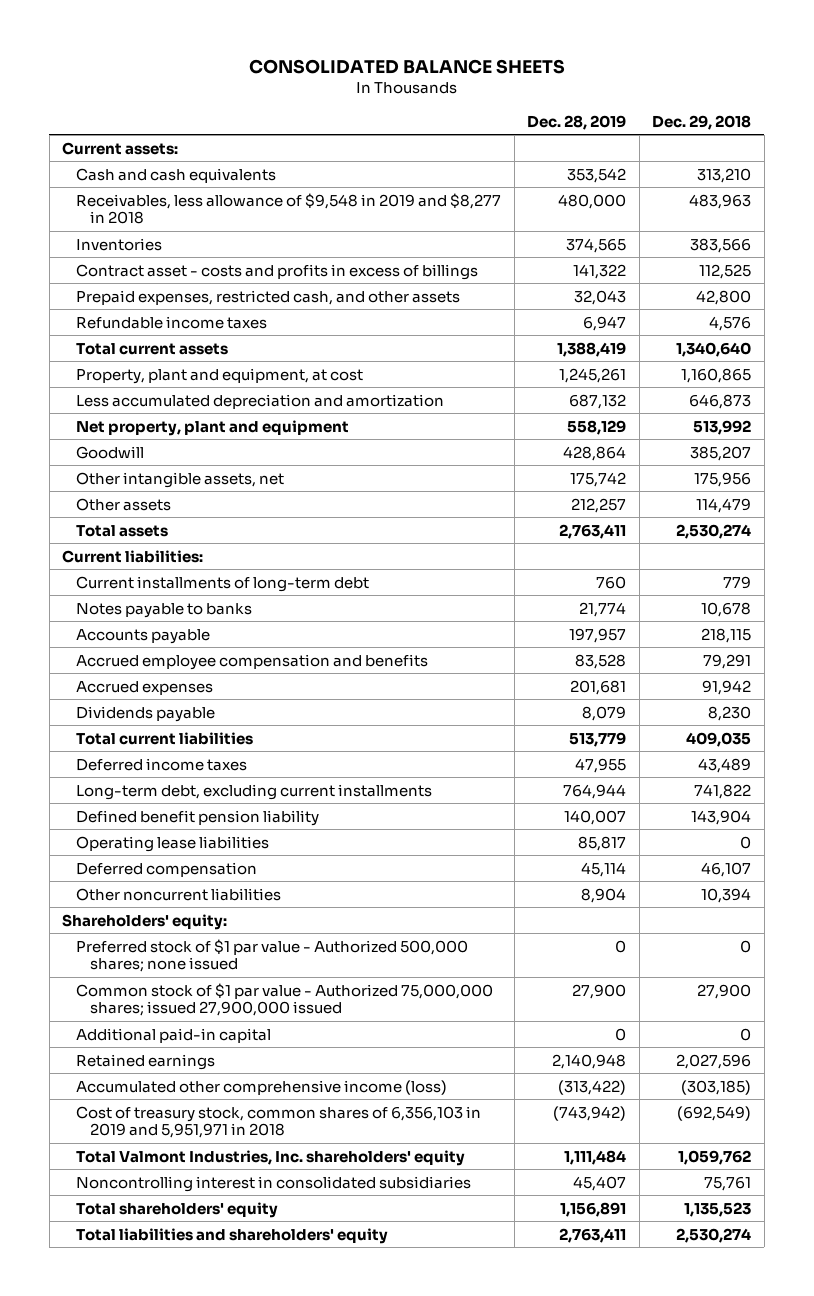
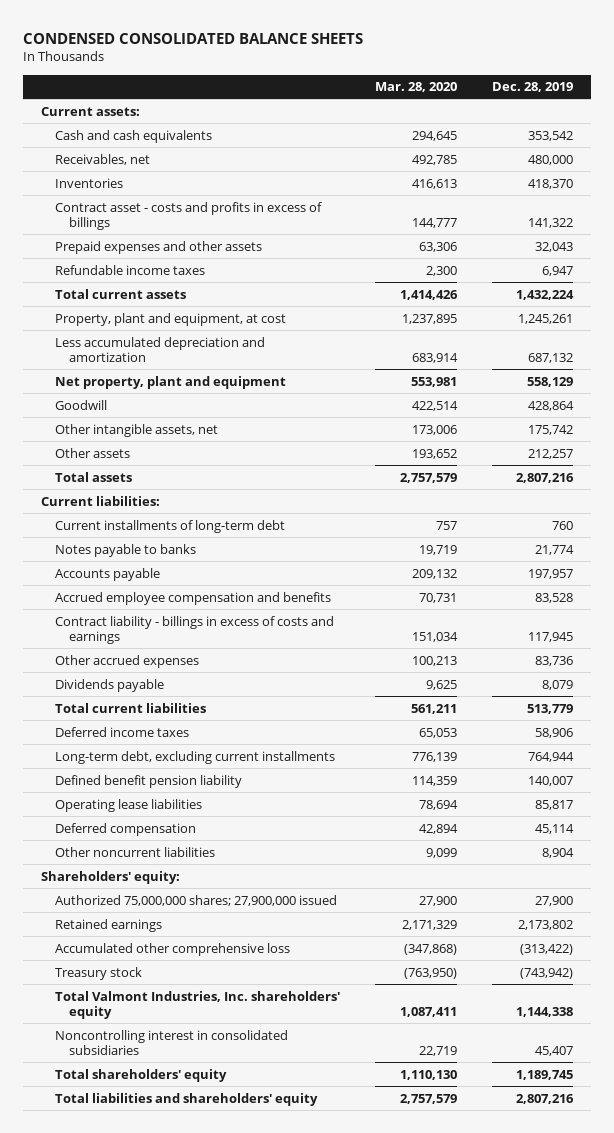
- CONSOLIDATED BALANCE SHEETS
+ CONDENSED CONSOLIDATED BALANCE SHEETS
- | Dec. 28, 2019 | Dec. 29, 2018
+ | Mar. 28, 2020 | Dec. 28, 2019
- Receivables, less allowance of $9,548 in 2019 and $8,277 in 2018 | 480,000 | 483,963
- Inventories | 374,565 | 383,566
+ Receivables, net | 492,785 | 480,000
+ Inventories | 416,613 | 418,370
- Prepaid expenses, restricted cash, and other assets | 32,043 | 42,800
+ Prepaid expenses and other assets | 63,306 | 32,043
- Total current assets | 1,388,419 | 1,340,640
+ Total current assets | 1,414,426 | 1,432,224
- Total assets | 2,763,411 | 2,530,274
+ Total assets | 2,757,579 | 2,807,216
- Accrued expenses | 201,681 | 91,942
+ Contract liability - billings in excess of costs and earnings | 151,034 | 117,945
+ Other accrued expenses | 100,213 | 83,736
- Deferred income taxes | 47,955 | 43,489
+ Deferred income taxes | 65,053 | 58,906
- Preferred stock of $1 par value - Authorized 500,000 shares; none issued | 0 | 0
- Common stock of $1 par value - Authorized 75,000,000 shares; issued 27,900,000 issued | 27,900 | 27,900
- Additional paid-in capital | 0 | 0
- Retained earnings | 2,140,948 | 2,027,596
- Accumulated other comprehensive income (loss) | (313,422) | (303,185)
- Cost of treasury stock, common shares of 6,356,103 in 2019 and 5,951,971 in 2018 | (743,942) | (692,549)
- Total Valmont Industries, Inc. shareholders' equity | 1,111,484 | 1,059,762
+ Authorized 75,000,000 shares; 27,900,000 issued | 27,900 | 27,900
+ Retained earnings | 2,171,329 | 2,173,802
+ Accumulated other comprehensive loss | (347,868) | (313,422)
+ Treasury stock | (763,950) | (743,942)
+ Total Valmont Industries, Inc. shareholders' equity | 1,087,411 | 1,144,338
- Total shareholders' equity | 1,156,891 | 1,135,523
- Total liabilities and shareholders' equity | 2,763,411 | 2,530,274
+ Total shareholders' equity | 1,110,130 | 1,189,745
+ Total liabilities and shareholders' equity | 2,757,579 | 2,807,216

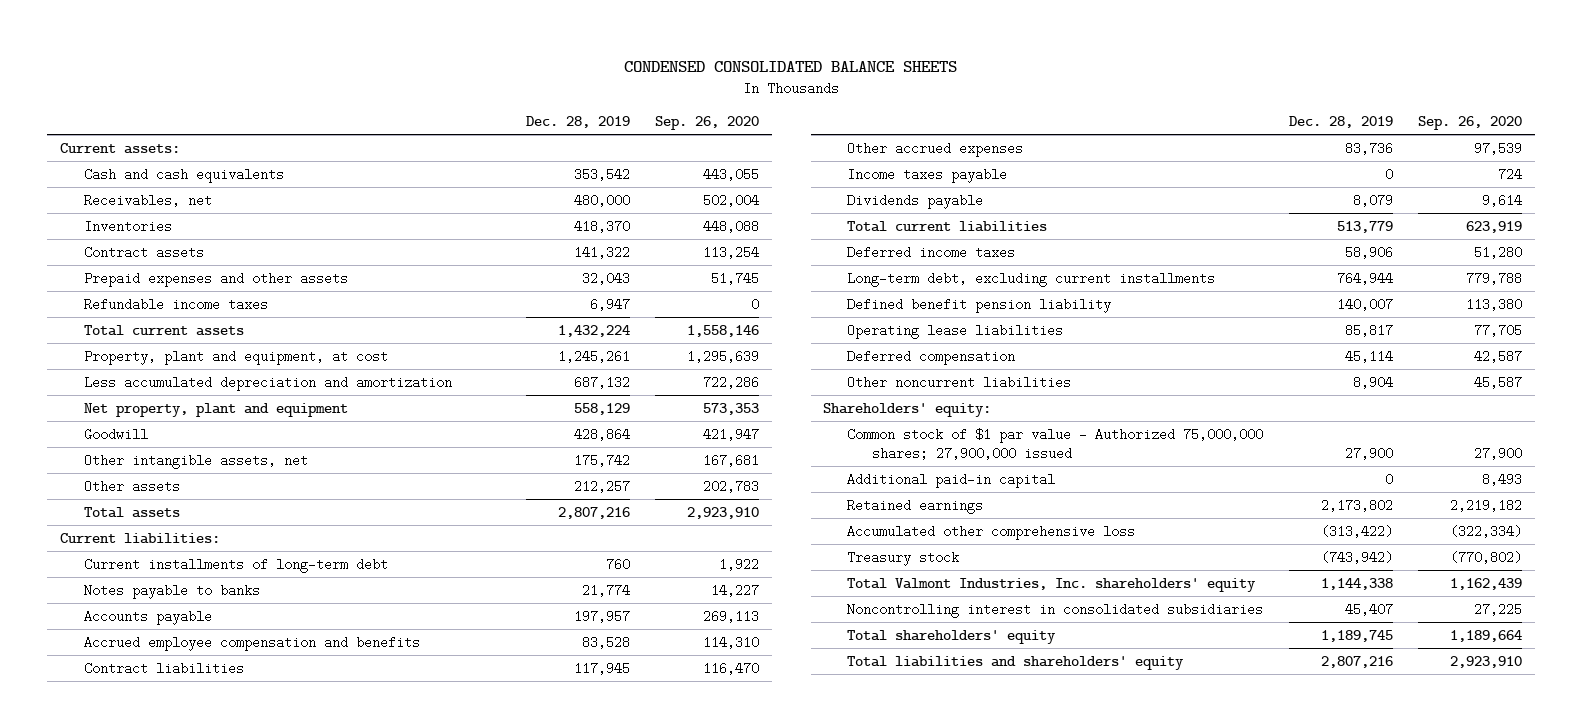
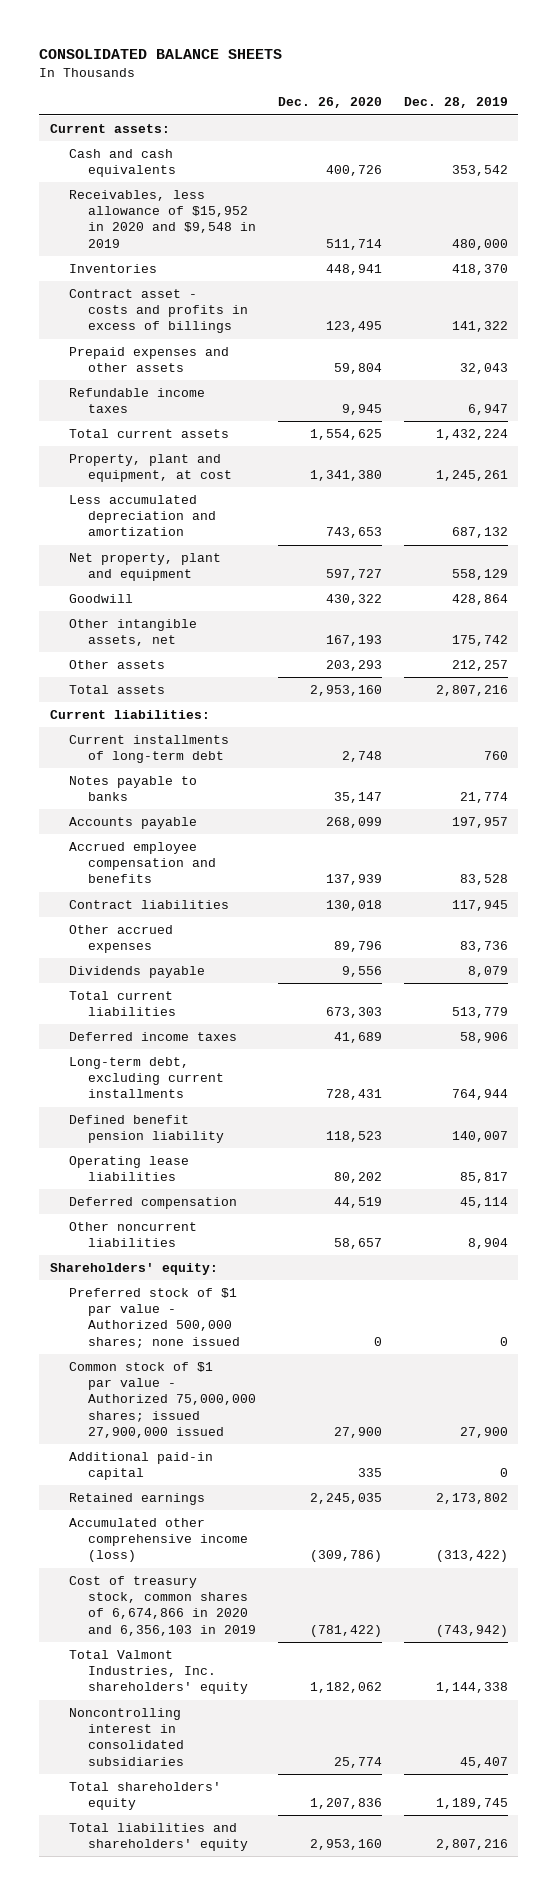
- CONDENSED CONSOLIDATED BALANCE SHEETS
+ CONSOLIDATED BALANCE SHEETS
- | Dec. 28, 2019 | Sep. 26, 2020
+ | Dec. 26, 2020 | Dec. 28, 2019
- Receivables, net | 480,000 | 502,004
+ Receivables, less allowance of $15,952 in 2020 and $9,548 in 2019 | 511,714 | 480,000
- Contract assets | 141,322 | 113,254
+ Contract asset - costs and profits in excess of billings | 123,495 | 141,322
- Income taxes payable | 0 | 724
- Common stock of $1 par value - Authorized 75,000,000 shares; 27,900,000 issued | 27,900 | 27,900
+ Preferred stock of $1 par value - Authorized 500,000 shares; none issued | 0 | 0
+ Common stock of $1 par value - Authorized 75,000,000 shares; issued 27,900,000 issued | 27,900 | 27,900
- Accumulated other comprehensive loss | (313,422) | (322,334)
- Treasury stock | (743,942) | (770,802)
+ Accumulated other comprehensive income (loss) | (309,786) | (313,422)
+ Cost of treasury stock, common shares of 6,674,866 in 2020 and 6,356,103 in 2019 | (781,422) | (743,942)

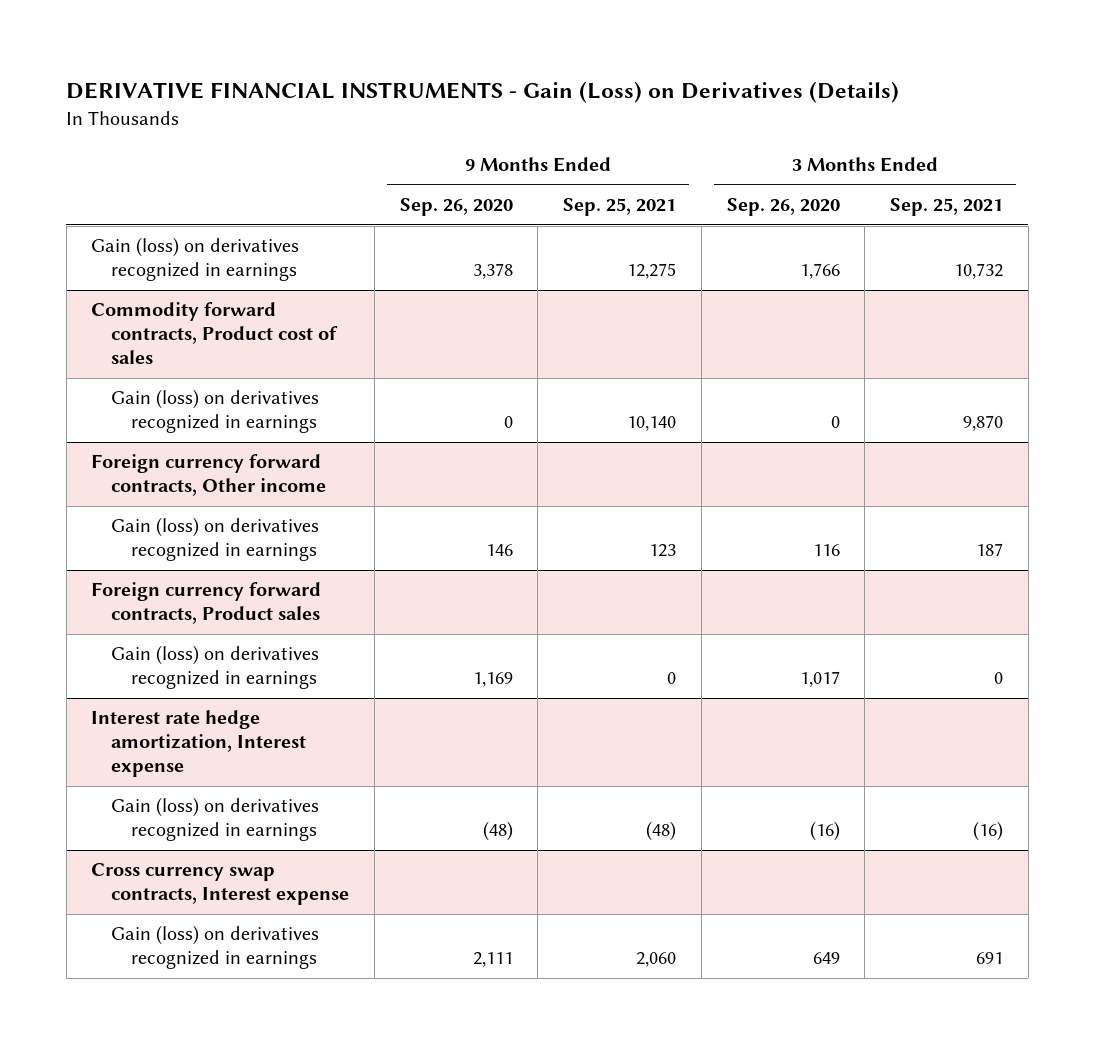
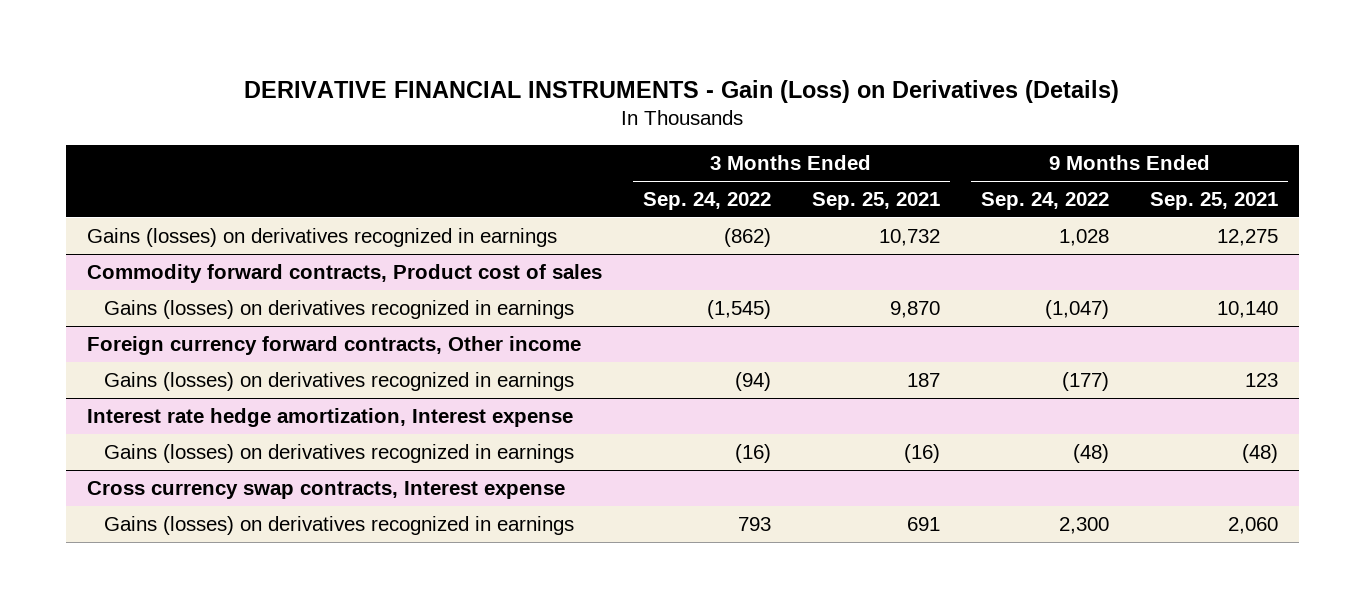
- | 9 Months Ended Sep. 26, 2020 | 9 Months Ended Sep. 25, 2021 | 3 Months Ended Sep. 26, 2020 | 3 Months Ended Sep. 25, 2021
+ | 3 Months Ended Sep. 24, 2022 | 3 Months Ended Sep. 25, 2021 | 9 Months Ended Sep. 24, 2022 | 9 Months Ended Sep. 25, 2021
- Gain (loss) on derivatives recognized in earnings | 3,378 | 12,275 | 1,766 | 10,732
+ Gains (losses) on derivatives recognized in earnings | (862) | 10,732 | 1,028 | 12,275
@ Commodity forward contracts, Product cost of sales
- Gain (loss) on derivatives recognized in earnings | 0 | 10,140 | 0 | 9,870
+ Gains (losses) on derivatives recognized in earnings | (1,545) | 9,870 | (1,047) | 10,140
@ Foreign currency forward contracts, Other income
- Gain (loss) on derivatives recognized in earnings | 146 | 123 | 116 | 187
- Foreign currency forward contracts, Product sales
- Gain (loss) on derivatives recognized in earnings | 1,169 | 0 | 1,017 | 0
@ Foreign currency forward contracts, Other income
+ Gains (losses) on derivatives recognized in earnings | (94) | 187 | (177) | 123
@ Interest rate hedge amortization, Interest expense
- Gain (loss) on derivatives recognized in earnings | (48) | (48) | (16) | (16)
+ Gains (losses) on derivatives recognized in earnings | (16) | (16) | (48) | (48)
@ Cross currency swap contracts, Interest expense
- Gain (loss) on derivatives recognized in earnings | 2,111 | 2,060 | 649 | 691
+ Gains (losses) on derivatives recognized in earnings | 793 | 691 | 2,300 | 2,060

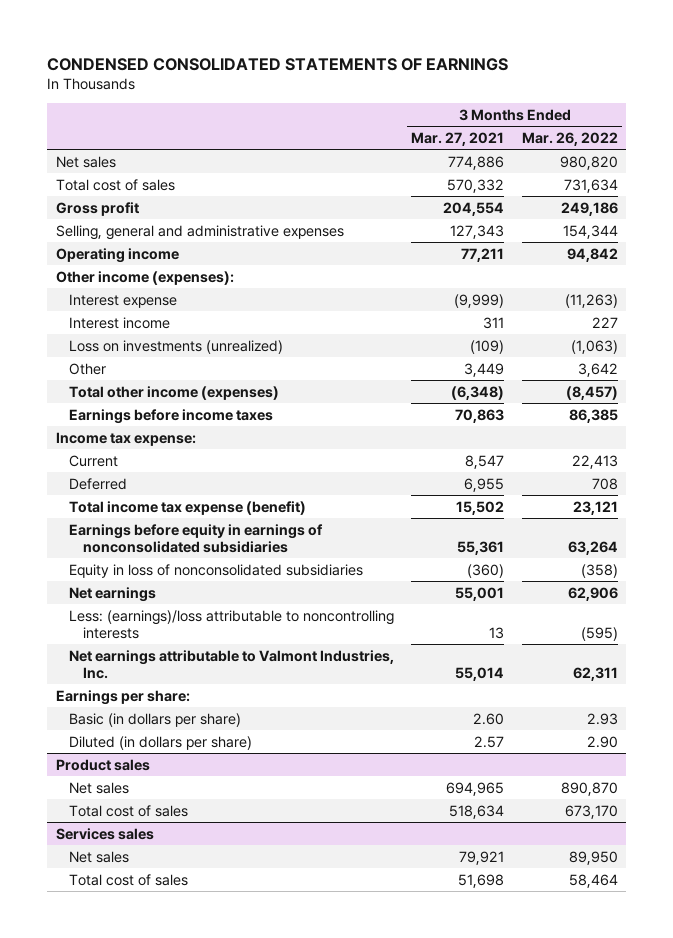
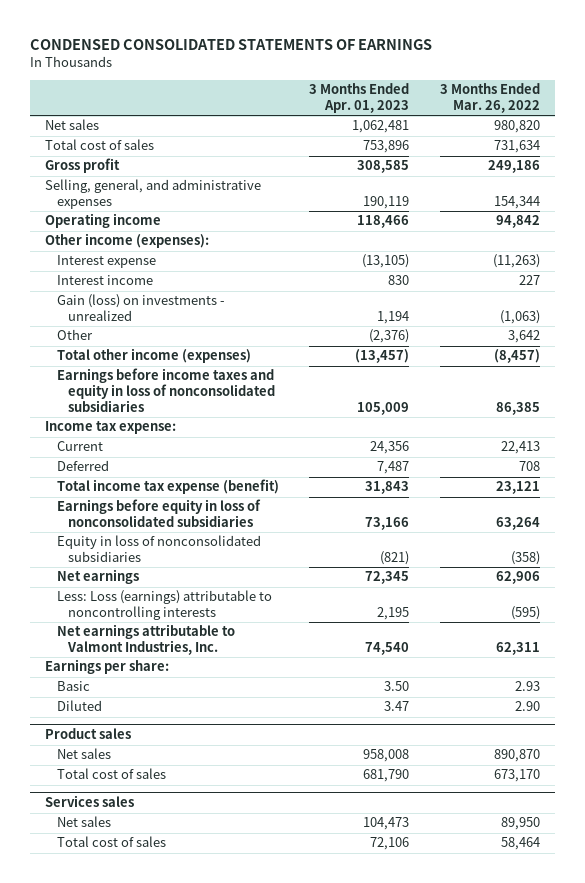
- | 3 Months Ended Mar. 27, 2021 | 3 Months Ended Mar. 26, 2022
+ | 3 Months Ended Apr. 01, 2023 | 3 Months Ended Mar. 26, 2022
- Selling, general and administrative expenses | 127,343 | 154,344
+ Selling, general, and administrative expenses | 190,119 | 154,344
- Loss on investments (unrealized) | (109) | (1,063)
+ Gain (loss) on investments - unrealized | 1,194 | (1,063)
- Earnings before income taxes | 70,863 | 86,385
+ Earnings before income taxes and equity in loss of nonconsolidated subsidiaries | 105,009 | 86,385
- Earnings before equity in earnings of nonconsolidated subsidiaries | 55,361 | 63,264
+ Earnings before equity in loss of nonconsolidated subsidiaries | 73,166 | 63,264
- Less: (earnings)/loss attributable to noncontrolling interests | 13 | (595)
+ Less: Loss (earnings) attributable to noncontrolling interests | 2,195 | (595)
- Basic (in dollars per share) | 2.60 | 2.93
- Diluted (in dollars per share) | 2.57 | 2.90
+ Basic | 3.50 | 2.93
+ Diluted | 3.47 | 2.90

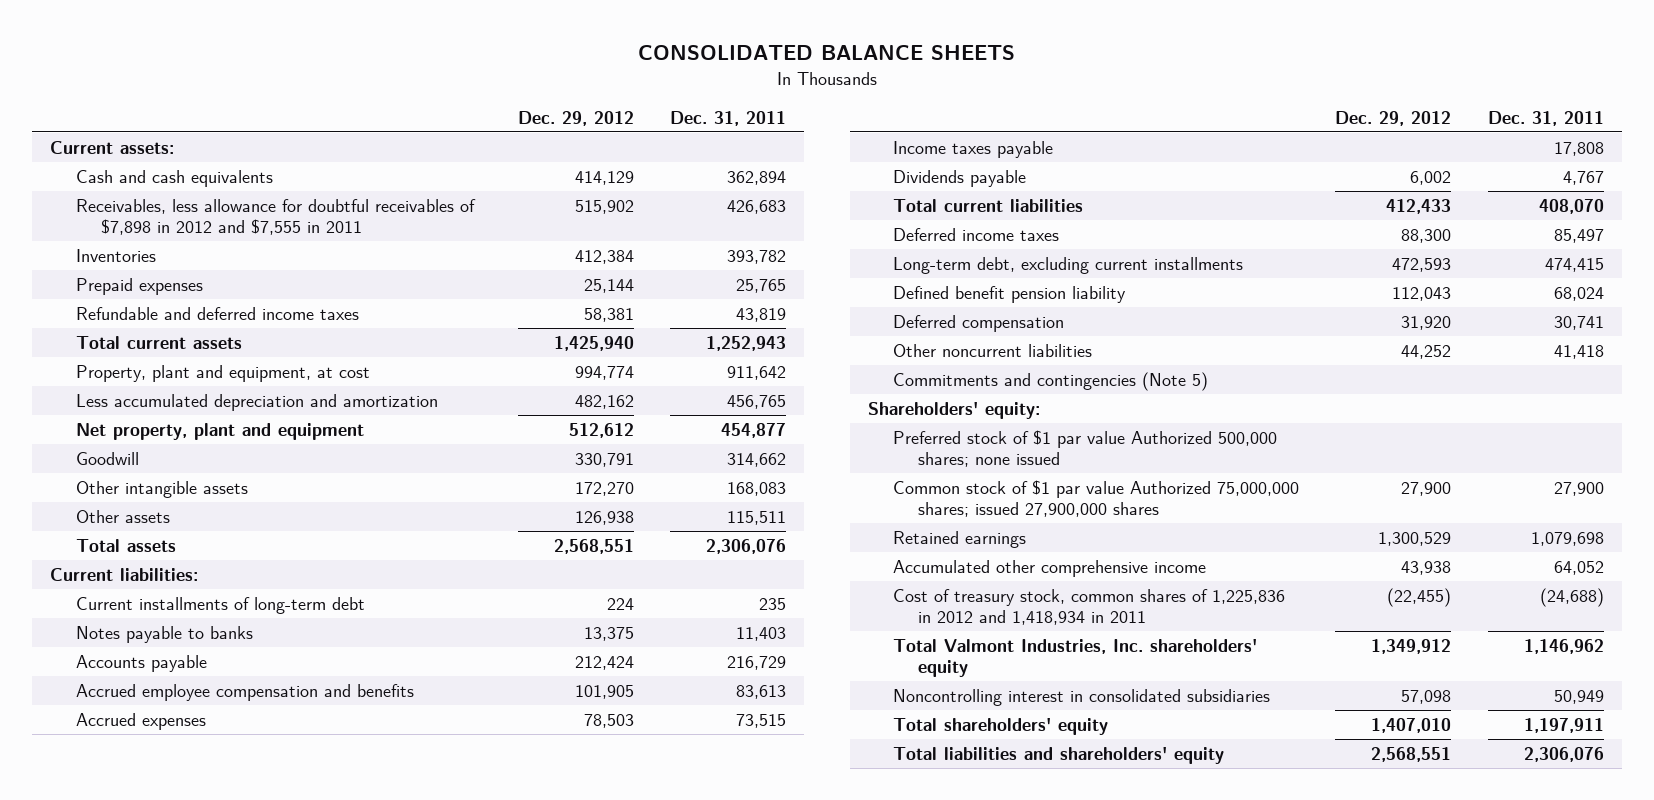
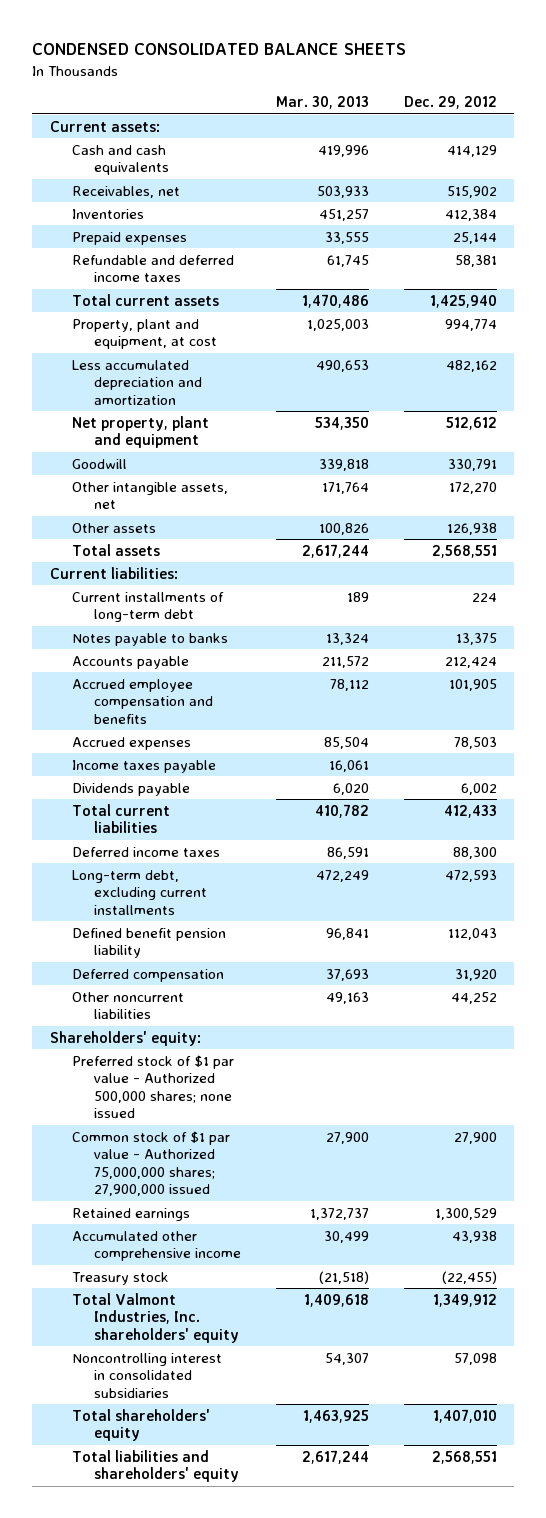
- CONSOLIDATED BALANCE SHEETS
+ CONDENSED CONSOLIDATED BALANCE SHEETS
- | Dec. 29, 2012 | Dec. 31, 2011
+ | Mar. 30, 2013 | Dec. 29, 2012
- Receivables, less allowance for doubtful receivables of $7,898 in 2012 and $7,555 in 2011 | 515,902 | 426,683
+ Receivables, net | 503,933 | 515,902
- Other intangible assets | 172,270 | 168,083
+ Other intangible assets, net | 171,764 | 172,270
- Commitments and contingencies (Note 5)
- Preferred stock of $1 par value Authorized 500,000 shares; none issued
- Common stock of $1 par value Authorized 75,000,000 shares; issued 27,900,000 shares | 27,900 | 27,900
+ Preferred stock of $1 par value - Authorized 500,000 shares; none issued
+ Common stock of $1 par value - Authorized 75,000,000 shares; 27,900,000 issued | 27,900 | 27,900
- Cost of treasury stock, common shares of 1,225,836 in 2012 and 1,418,934 in 2011 | (22,455) | (24,688)
+ Treasury stock | (21,518) | (22,455)

